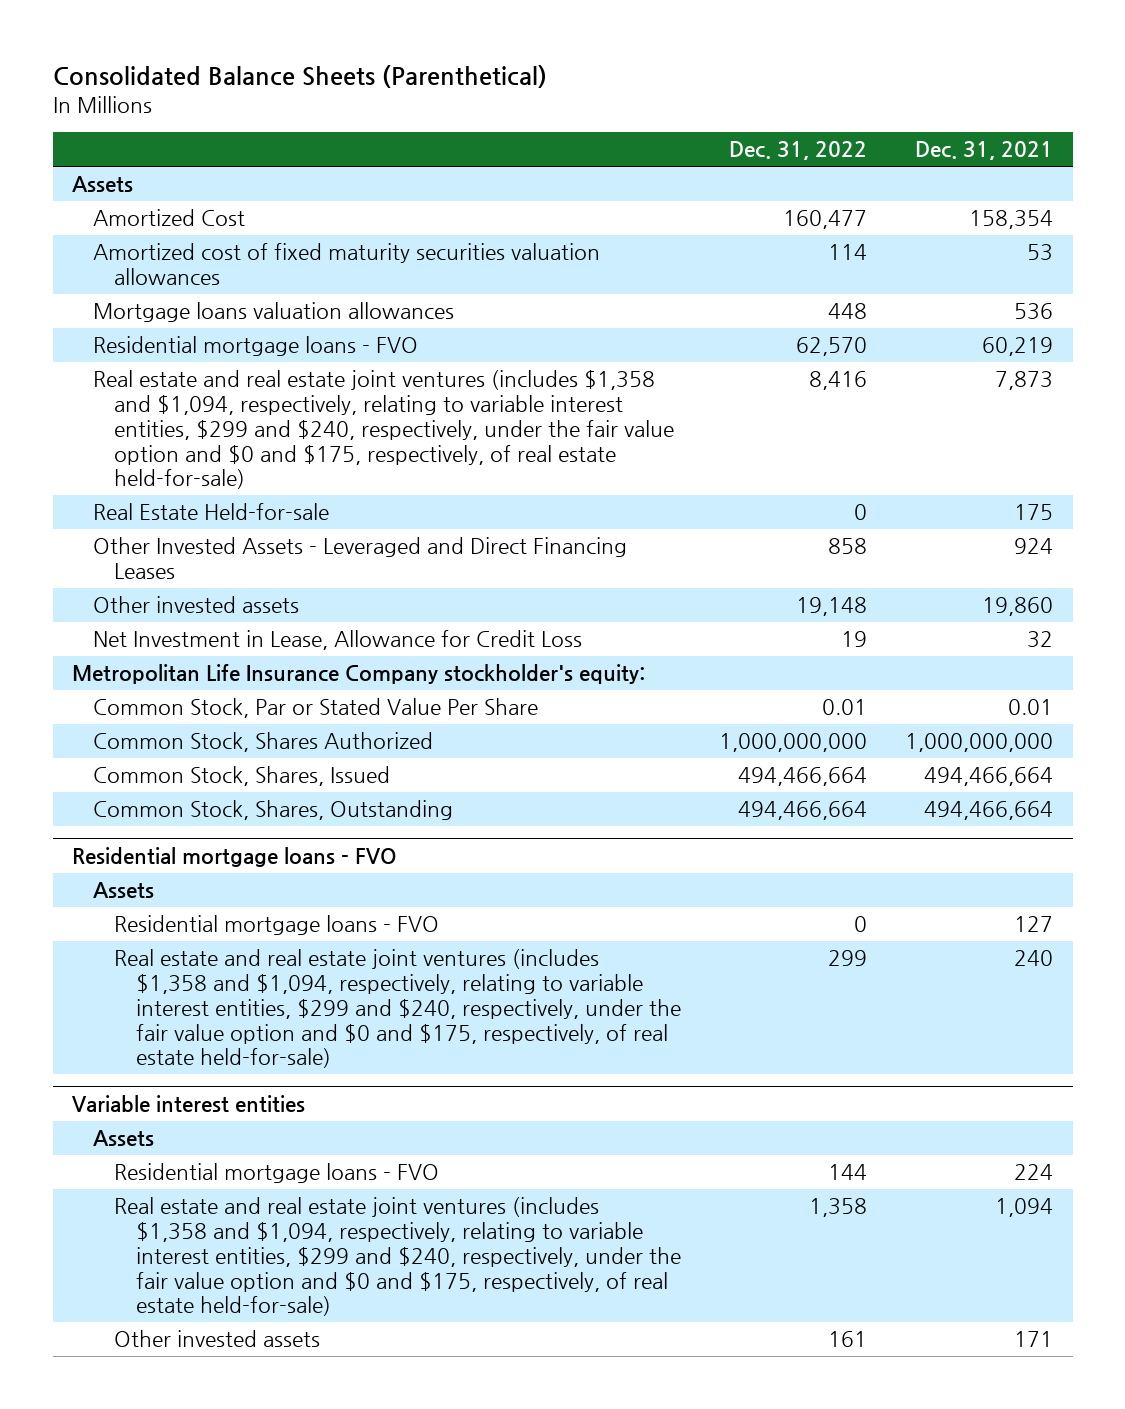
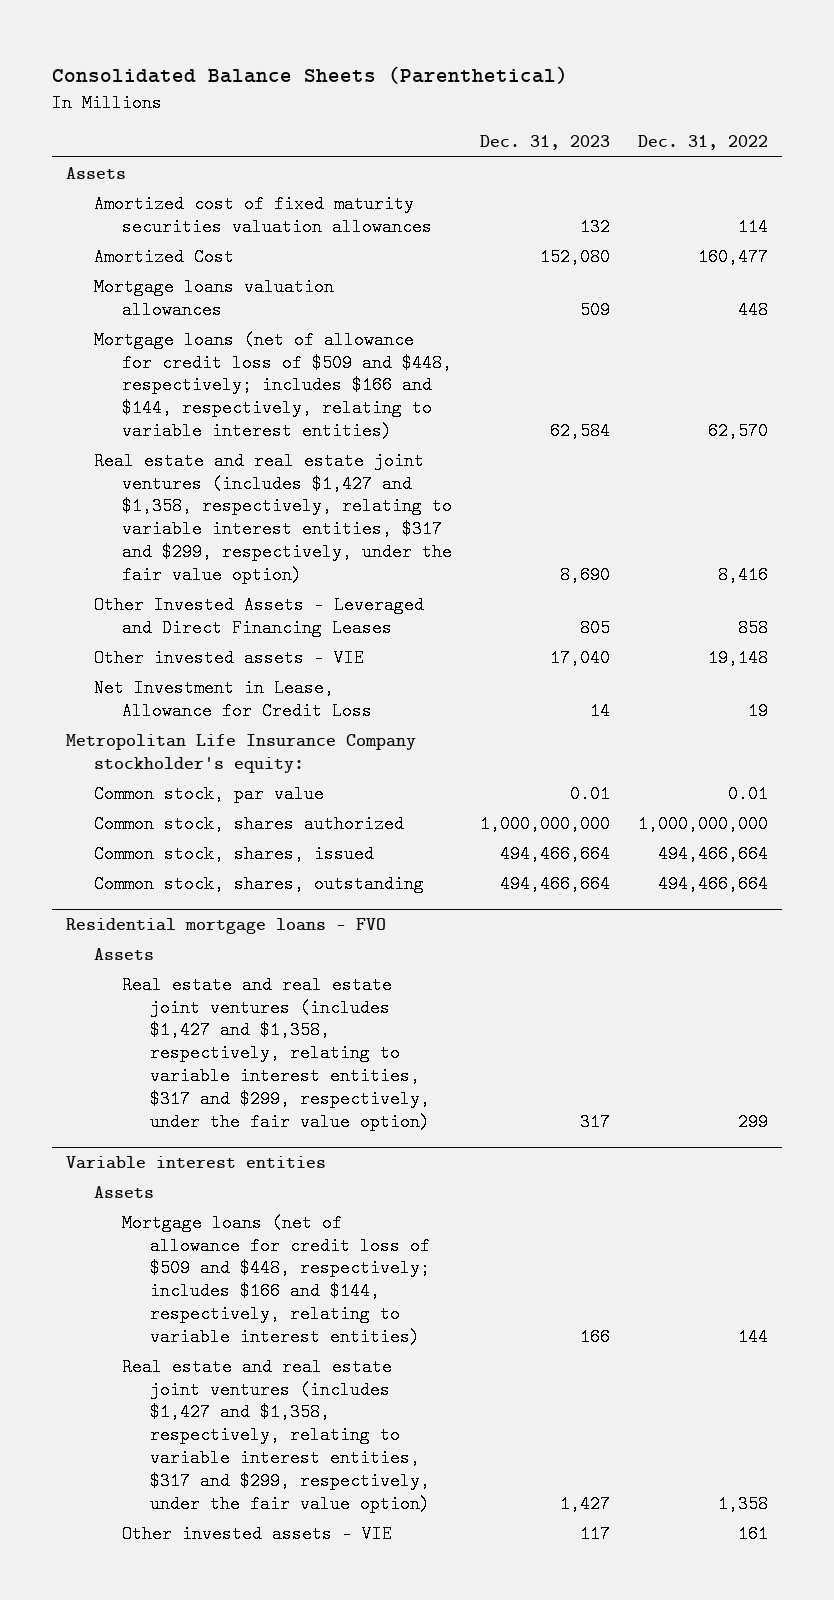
- | Dec. 31, 2022 | Dec. 31, 2021
+ | Dec. 31, 2023 | Dec. 31, 2022
moved down: Amortized Cost | 152,080 | 160,477
- Residential mortgage loans - FVO | 62,570 | 60,219
- Real estate and real estate joint ventures (includes $1,358 and $1,094, respectively, relating to variable interest entities, $299 and $240, respectively, under the fair value option and $0 and $175, respectively, of real estate held-for-sale) | 8,416 | 7,873
- Real Estate Held-for-sale | 0 | 175
+ Mortgage loans (net of allowance for credit loss of $509 and $448, respectively; includes $166 and $144, respectively, relating to variable interest entities) | 62,584 | 62,570
+ Real estate and real estate joint ventures (includes $1,427 and $1,358, respectively, relating to variable interest entities, $317 and $299, respectively, under the fair value option) | 8,690 | 8,416
- Other invested assets | 19,148 | 19,860
+ Other invested assets - VIE | 17,040 | 19,148
- Common Stock, Par or Stated Value Per Share | 0.01 | 0.01
- Common Stock, Shares Authorized | 1,000,000,000 | 1,000,000,000
- Common Stock, Shares, Issued | 494,466,664 | 494,466,664
- Common Stock, Shares, Outstanding | 494,466,664 | 494,466,664
+ Common stock, par value | 0.01 | 0.01
+ Common stock, shares authorized | 1,000,000,000 | 1,000,000,000
+ Common stock, shares, issued | 494,466,664 | 494,466,664
+ Common stock, shares, outstanding | 494,466,664 | 494,466,664
@ Residential mortgage loans - FVO
- Residential mortgage loans - FVO | 0 | 127
- Real estate and real estate joint ventures (includes $1,358 and $1,094, respectively, relating to variable interest entities, $299 and $240, respectively, under the fair value option and $0 and $175, respectively, of real estate held-for-sale) | 299 | 240
+ Real estate and real estate joint ventures (includes $1,427 and $1,358, respectively, relating to variable interest entities, $317 and $299, respectively, under the fair value option) | 317 | 299
@ Variable interest entities
- Residential mortgage loans - FVO | 144 | 224
- Real estate and real estate joint ventures (includes $1,358 and $1,094, respectively, relating to variable interest entities, $299 and $240, respectively, under the fair value option and $0 and $175, respectively, of real estate held-for-sale) | 1,358 | 1,094
- Other invested assets | 161 | 171
+ Mortgage loans (net of allowance for credit loss of $509 and $448, respectively; includes $166 and $144, respectively, relating to variable interest entities) | 166 | 144
+ Real estate and real estate joint ventures (includes $1,427 and $1,358, respectively, relating to variable interest entities, $317 and $299, respectively, under the fair value option) | 1,427 | 1,358
+ Other invested assets - VIE | 117 | 161

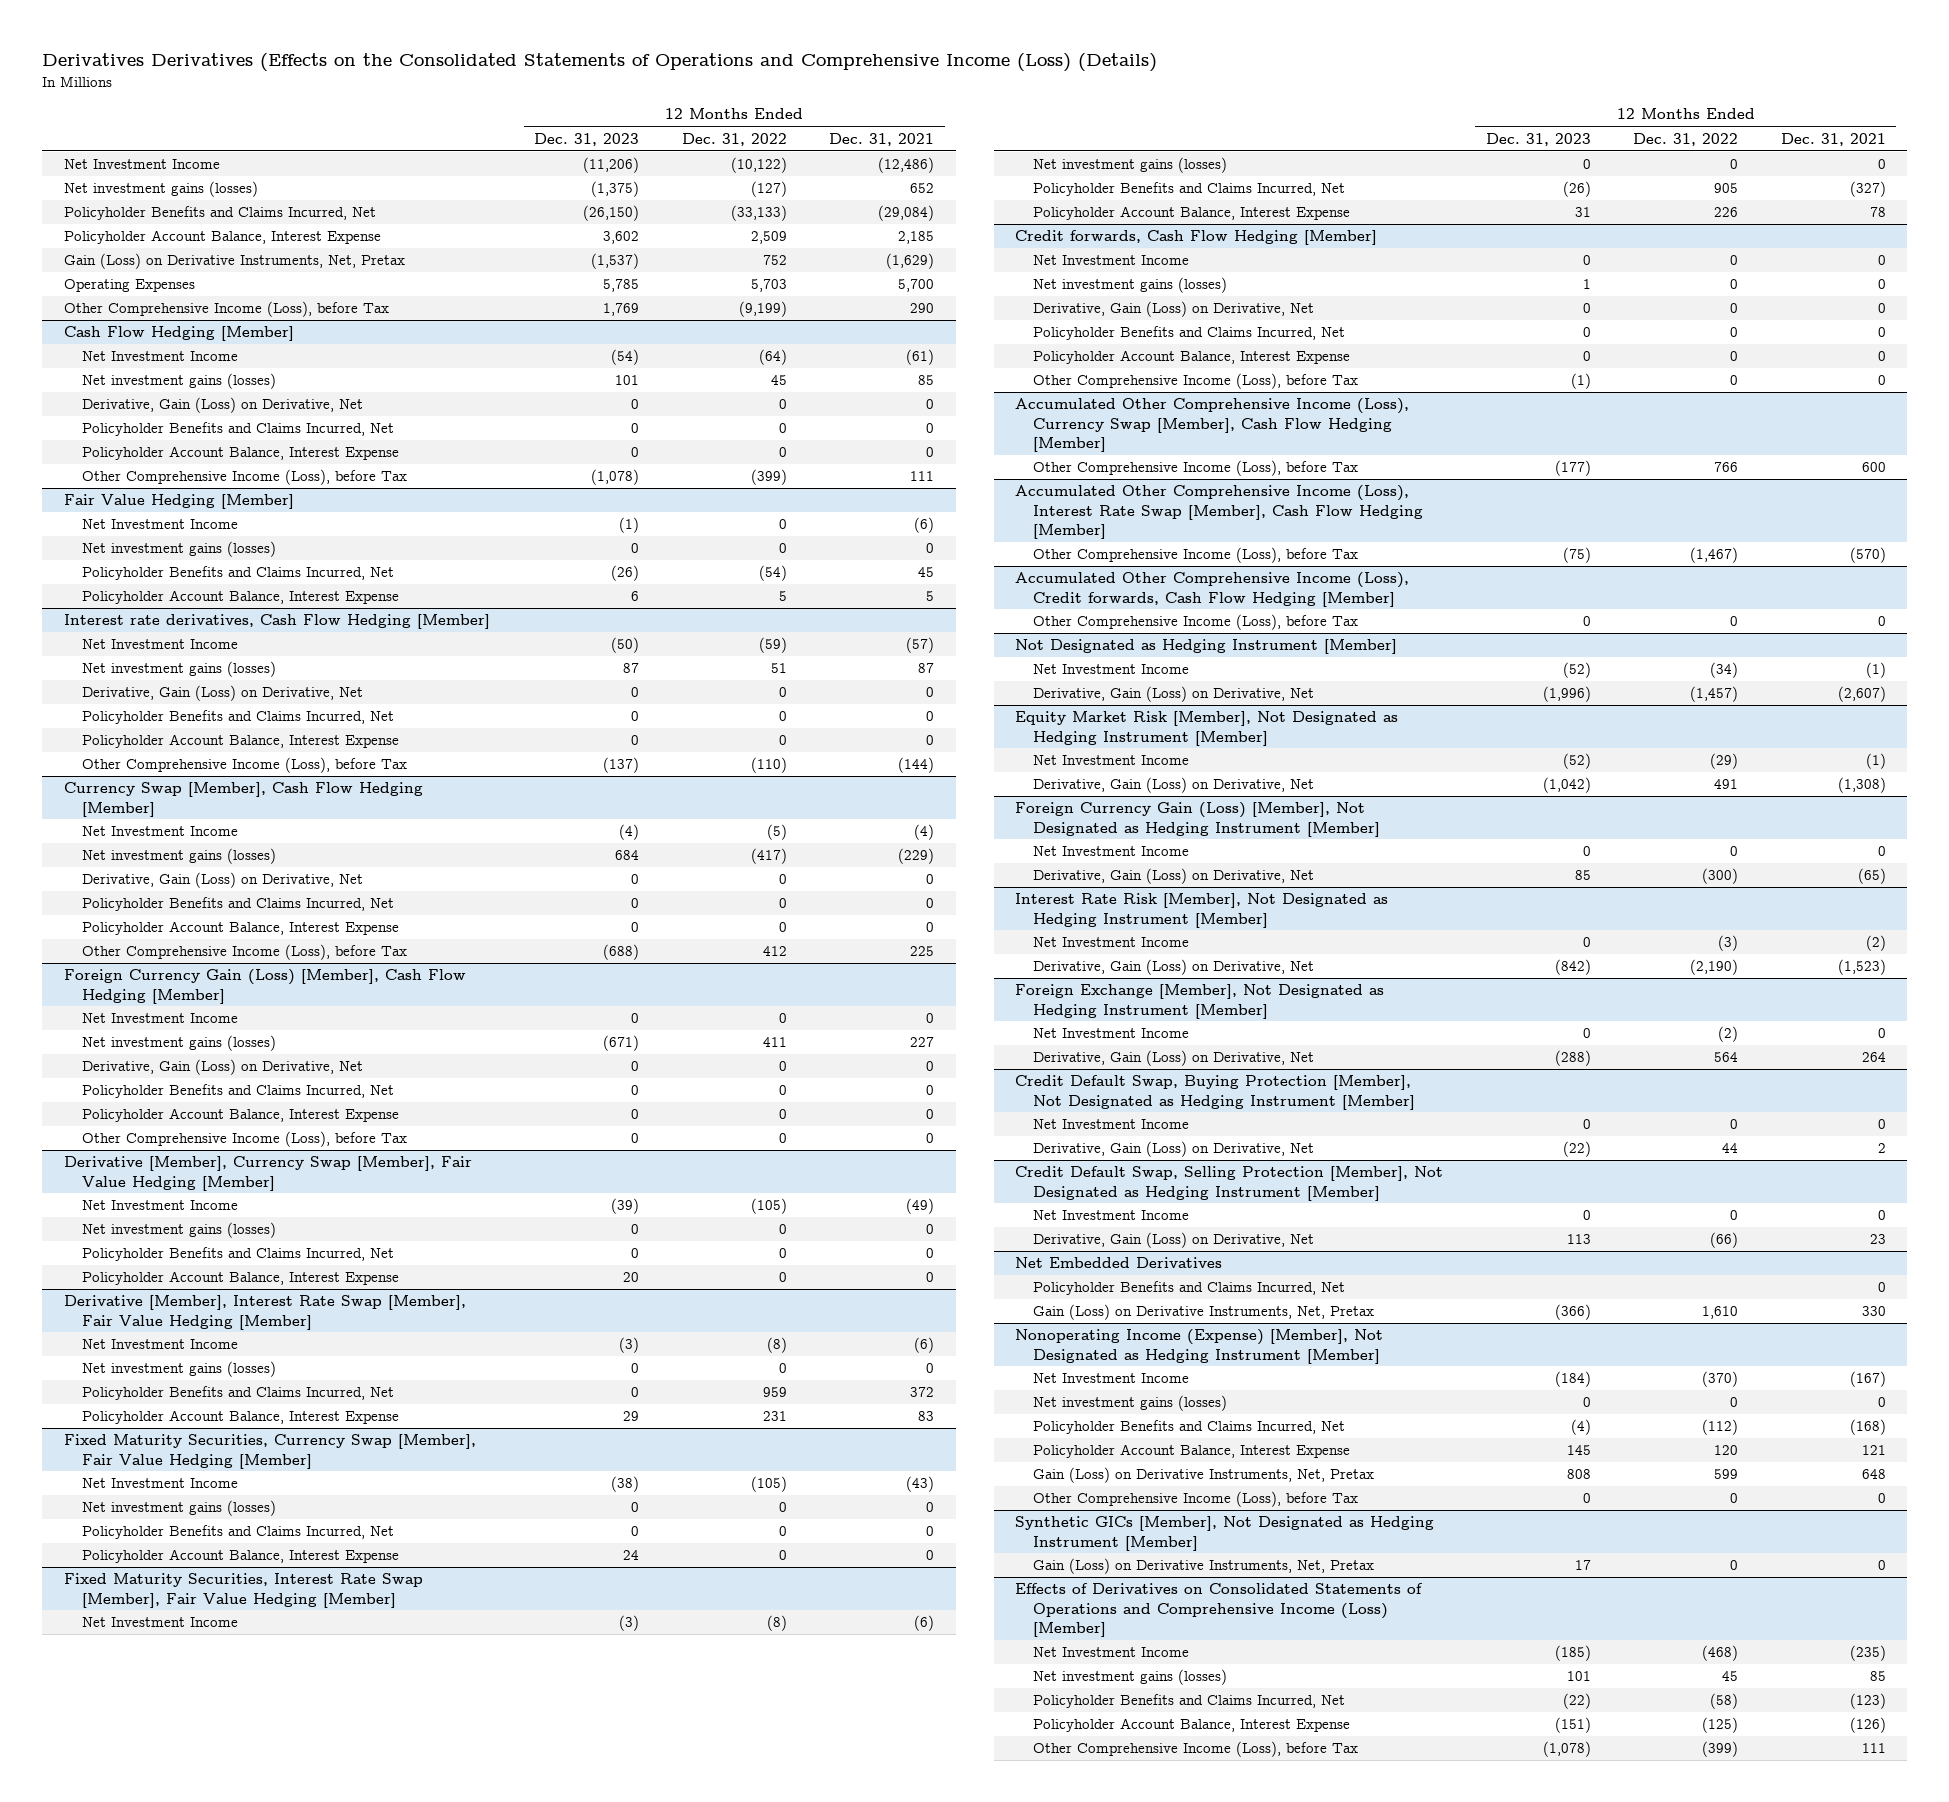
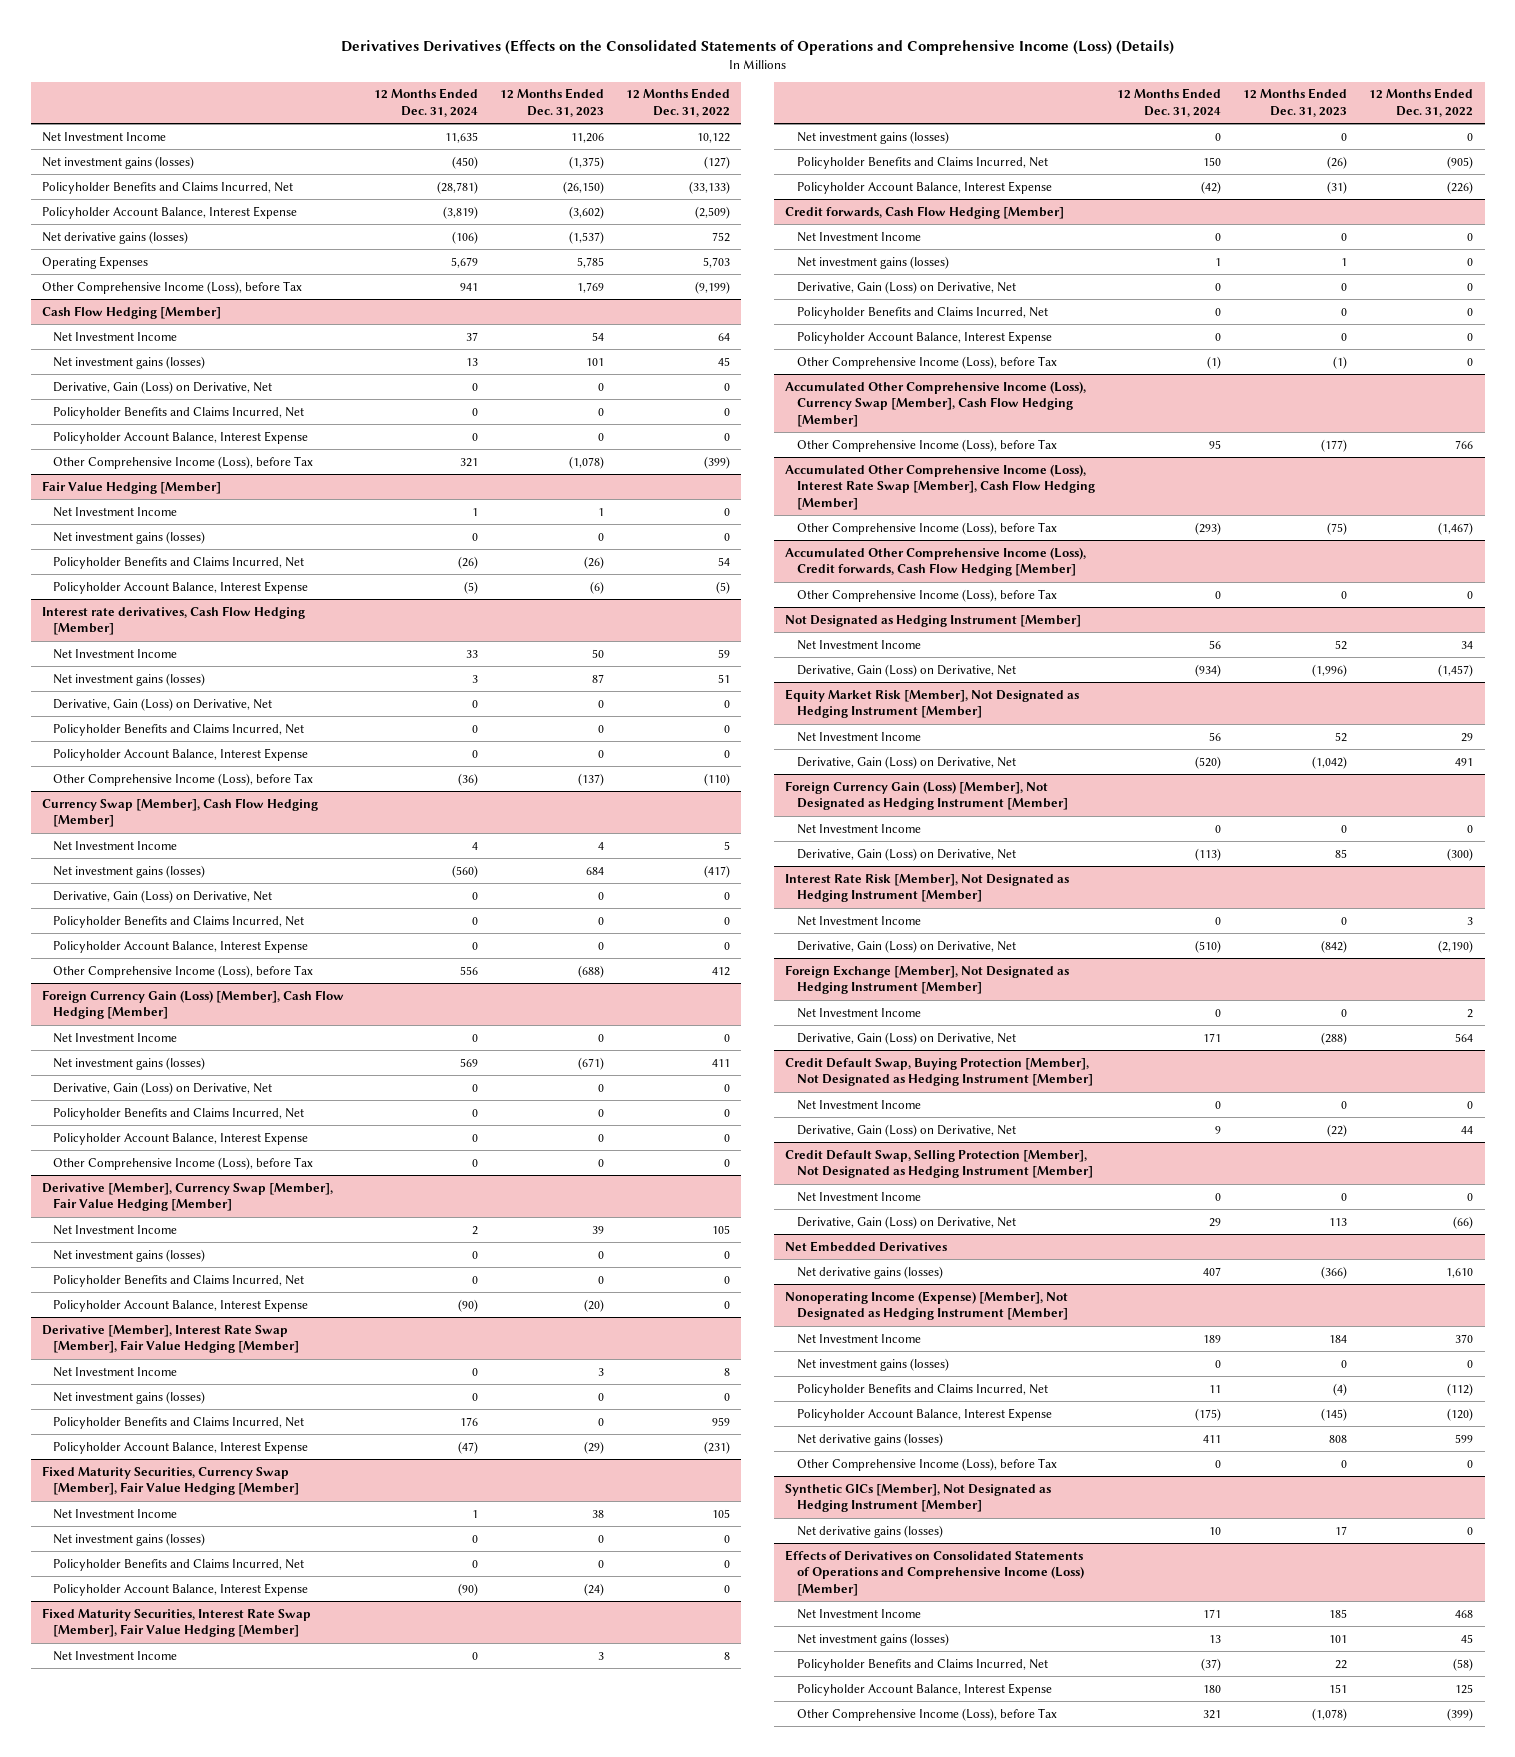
- | 12 Months Ended Dec. 31, 2023 | 12 Months Ended Dec. 31, 2022 | 12 Months Ended Dec. 31, 2021
+ | 12 Months Ended Dec. 31, 2024 | 12 Months Ended Dec. 31, 2023 | 12 Months Ended Dec. 31, 2022
- Net Investment Income | (11,206) | (10,122) | (12,486)
+ Net Investment Income | 11,635 | 11,206 | 10,122
- Policyholder Account Balance, Interest Expense | 3,602 | 2,509 | 2,185
- Gain (Loss) on Derivative Instruments, Net, Pretax | (1,537) | 752 | (1,629)
+ Policyholder Account Balance, Interest Expense | (3,819) | (3,602) | (2,509)
+ Net derivative gains (losses) | (106) | (1,537) | 752
@ Cash Flow Hedging [Member]
- Net Investment Income | (54) | (64) | (61)
+ Net Investment Income | 37 | 54 | 64
@ Fair Value Hedging [Member]
- Net Investment Income | (1) | 0 | (6)
+ Net Investment Income | 1 | 1 | 0
- Policyholder Benefits and Claims Incurred, Net | (26) | (54) | 45
- Policyholder Account Balance, Interest Expense | 6 | 5 | 5
+ Policyholder Benefits and Claims Incurred, Net | (26) | (26) | 54
+ Policyholder Account Balance, Interest Expense | (5) | (6) | (5)
@ Interest rate derivatives, Cash Flow Hedging [Member]
- Net Investment Income | (50) | (59) | (57)
+ Net Investment Income | 33 | 50 | 59
@ Currency Swap [Member], Cash Flow Hedging [Member]
- Net Investment Income | (4) | (5) | (4)
+ Net Investment Income | 4 | 4 | 5
@ Derivative [Member], Currency Swap [Member], Fair Value Hedging [Member]
- Net Investment Income | (39) | (105) | (49)
+ Net Investment Income | 2 | 39 | 105
- Policyholder Account Balance, Interest Expense | 20 | 0 | 0
+ Policyholder Account Balance, Interest Expense | (90) | (20) | 0
@ Derivative [Member], Interest Rate Swap [Member], Fair Value Hedging [Member]
- Net Investment Income | (3) | (8) | (6)
+ Net Investment Income | 0 | 3 | 8
- Policyholder Account Balance, Interest Expense | 29 | 231 | 83
+ Policyholder Account Balance, Interest Expense | (47) | (29) | (231)
@ Fixed Maturity Securities, Currency Swap [Member], Fair Value Hedging [Member]
- Net Investment Income | (38) | (105) | (43)
+ Net Investment Income | 1 | 38 | 105
- Policyholder Account Balance, Interest Expense | 24 | 0 | 0
+ Policyholder Account Balance, Interest Expense | (90) | (24) | 0
@ Fixed Maturity Securities, Interest Rate Swap [Member], Fair Value Hedging [Member]
- Net Investment Income | (3) | (8) | (6)
+ Net Investment Income | 0 | 3 | 8
- Policyholder Benefits and Claims Incurred, Net | (26) | 905 | (327)
- Policyholder Account Balance, Interest Expense | 31 | 226 | 78
+ Policyholder Benefits and Claims Incurred, Net | 150 | (26) | (905)
+ Policyholder Account Balance, Interest Expense | (42) | (31) | (226)
@ Not Designated as Hedging Instrument [Member]
- Net Investment Income | (52) | (34) | (1)
+ Net Investment Income | 56 | 52 | 34
@ Equity Market Risk [Member], Not Designated as Hedging Instrument [Member]
- Net Investment Income | (52) | (29) | (1)
+ Net Investment Income | 56 | 52 | 29
@ Interest Rate Risk [Member], Not Designated as Hedging Instrument [Member]
- Net Investment Income | 0 | (3) | (2)
+ Net Investment Income | 0 | 0 | 3
@ Foreign Exchange [Member], Not Designated as Hedging Instrument [Member]
- Net Investment Income | 0 | (2) | 0
+ Net Investment Income | 0 | 0 | 2
@ Net Embedded Derivatives
- Policyholder Benefits and Claims Incurred, Net | | | 0
- Gain (Loss) on Derivative Instruments, Net, Pretax | (366) | 1,610 | 330
+ Net derivative gains (losses) | 407 | (366) | 1,610
@ Nonoperating Income (Expense) [Member], Not Designated as Hedging Instrument [Member]
- Net Investment Income | (184) | (370) | (167)
+ Net Investment Income | 189 | 184 | 370
- Policyholder Account Balance, Interest Expense | 145 | 120 | 121
- Gain (Loss) on Derivative Instruments, Net, Pretax | 808 | 599 | 648
+ Policyholder Account Balance, Interest Expense | (175) | (145) | (120)
+ Net derivative gains (losses) | 411 | 808 | 599
@ Synthetic GICs [Member], Not Designated as Hedging Instrument [Member]
- Gain (Loss) on Derivative Instruments, Net, Pretax | 17 | 0 | 0
+ Net derivative gains (losses) | 10 | 17 | 0
@ Effects of Derivatives on Consolidated Statements of Operations and Comprehensive Income (Loss) [Member]
- Net Investment Income | (185) | (468) | (235)
+ Net Investment Income | 171 | 185 | 468
- Policyholder Benefits and Claims Incurred, Net | (22) | (58) | (123)
- Policyholder Account Balance, Interest Expense | (151) | (125) | (126)
+ Policyholder Benefits and Claims Incurred, Net | (37) | 22 | (58)
+ Policyholder Account Balance, Interest Expense | 180 | 151 | 125

